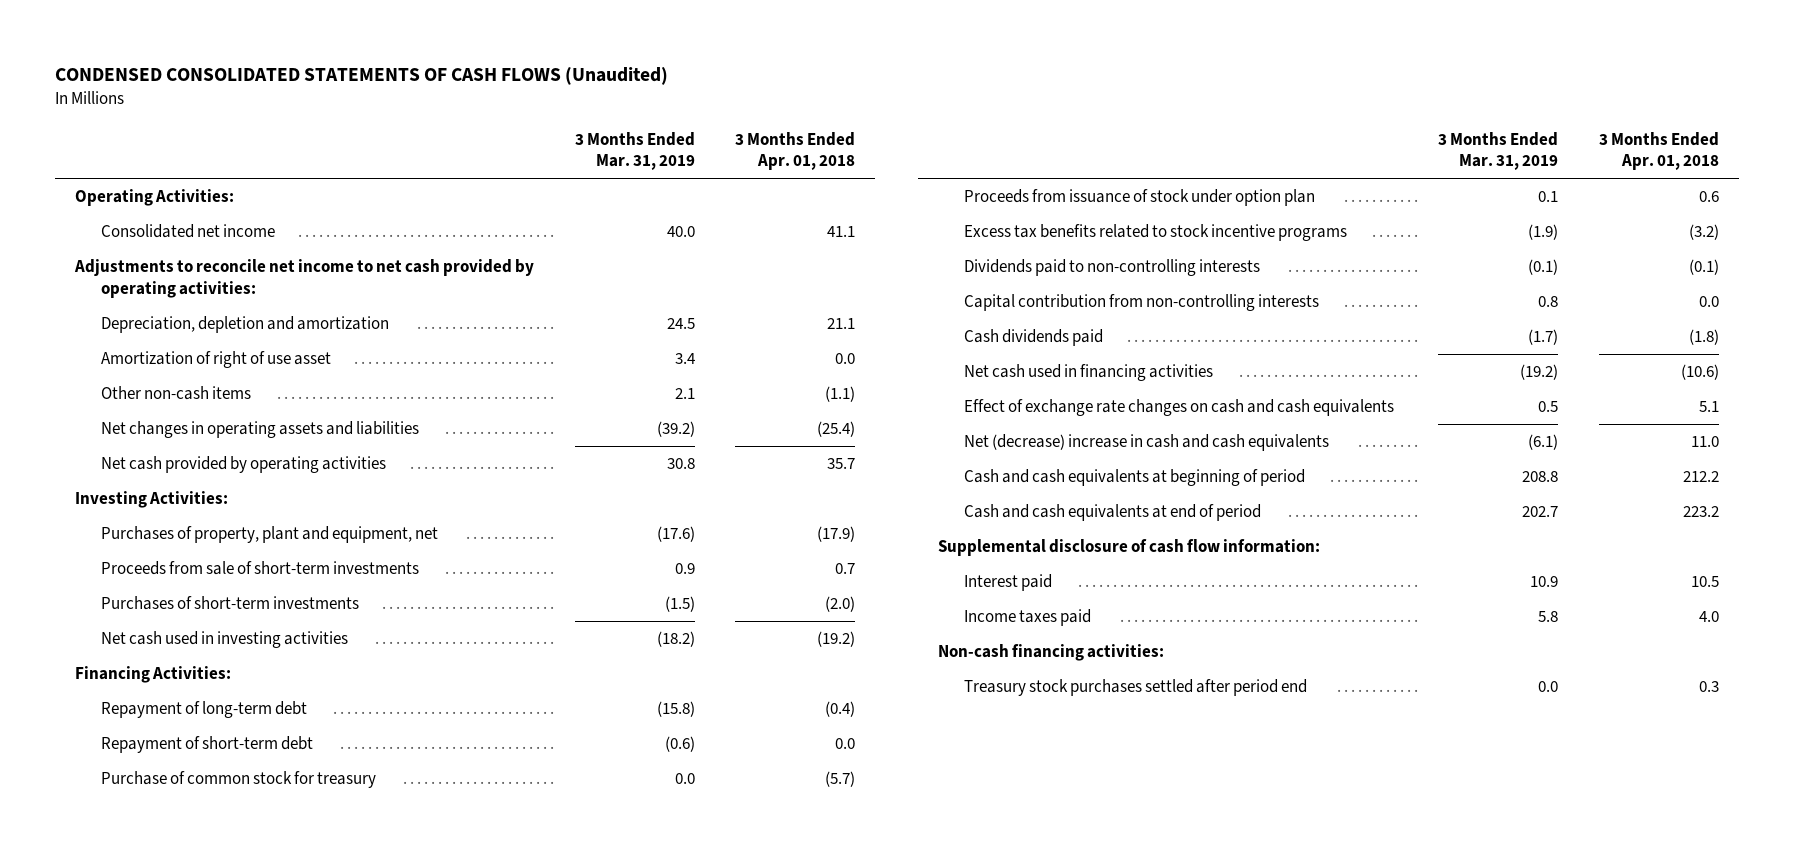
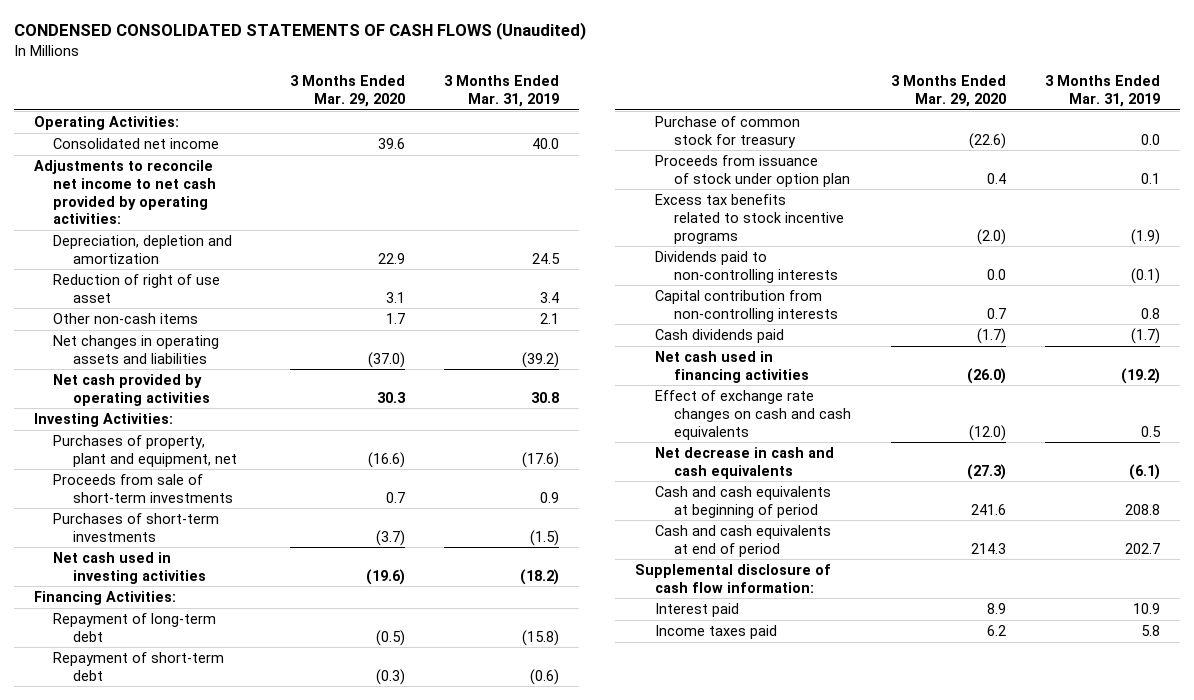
- | 3 Months Ended Mar. 31, 2019 | 3 Months Ended Apr. 01, 2018
+ | 3 Months Ended Mar. 29, 2020 | 3 Months Ended Mar. 31, 2019
- Amortization of right of use asset | 3.4 | 0.0
+ Reduction of right of use asset | 3.1 | 3.4
- Net (decrease) increase in cash and cash equivalents | (6.1) | 11.0
+ Net decrease in cash and cash equivalents | (27.3) | (6.1)
- Non-cash financing activities:
- Treasury stock purchases settled after period end | 0.0 | 0.3

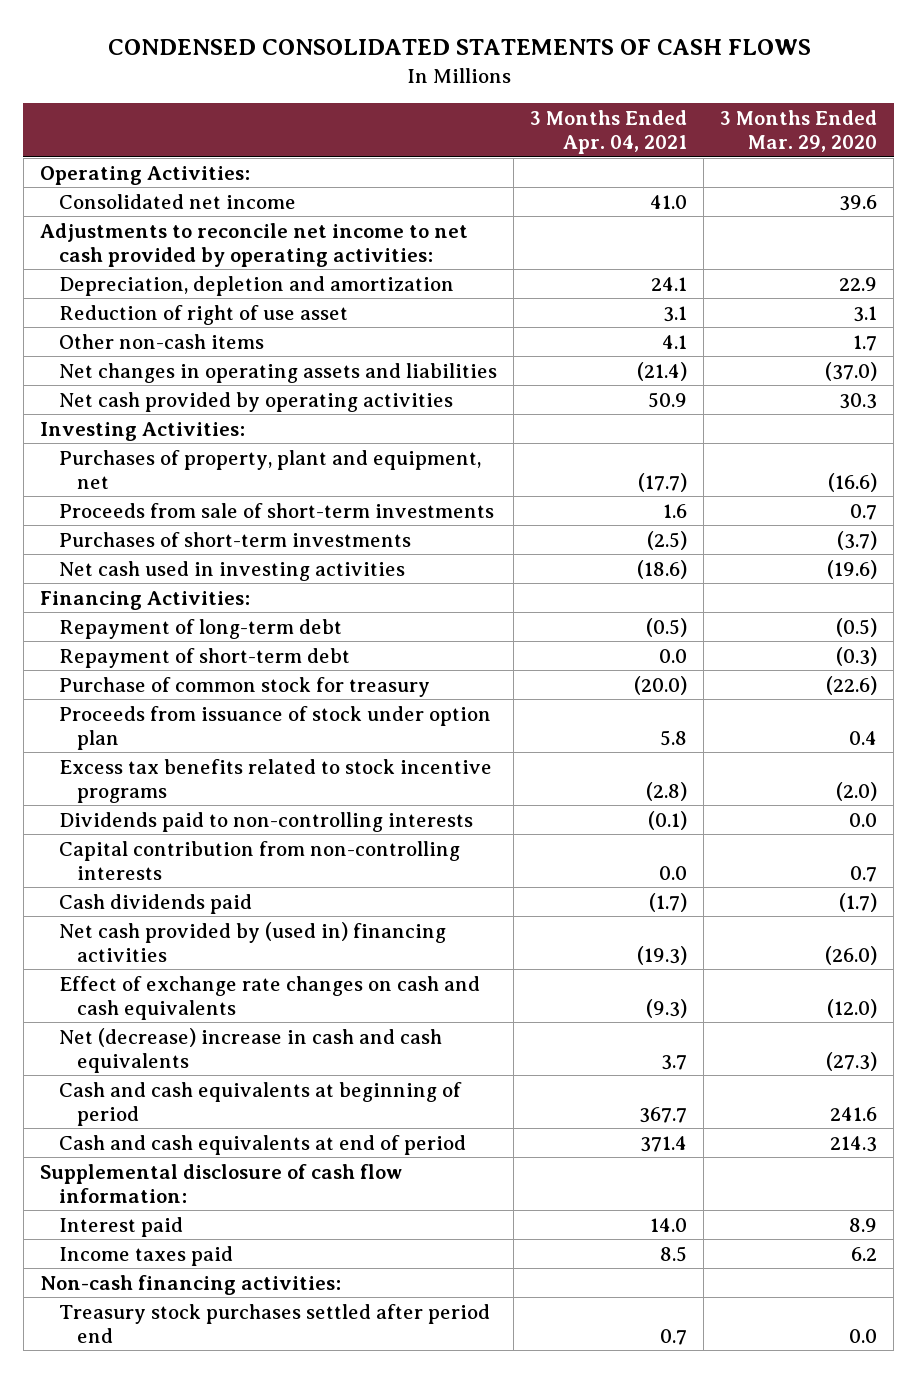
- CONDENSED CONSOLIDATED STATEMENTS OF CASH FLOWS (Unaudited)
+ CONDENSED CONSOLIDATED STATEMENTS OF CASH FLOWS
- | 3 Months Ended Mar. 29, 2020 | 3 Months Ended Mar. 31, 2019
+ | 3 Months Ended Apr. 04, 2021 | 3 Months Ended Mar. 29, 2020
- Net cash used in financing activities | (26.0) | (19.2)
+ Net cash provided by (used in) financing activities | (19.3) | (26.0)
- Net decrease in cash and cash equivalents | (27.3) | (6.1)
+ Net (decrease) increase in cash and cash equivalents | 3.7 | (27.3)
+ Non-cash financing activities:
+ Treasury stock purchases settled after period end | 0.7 | 0.0

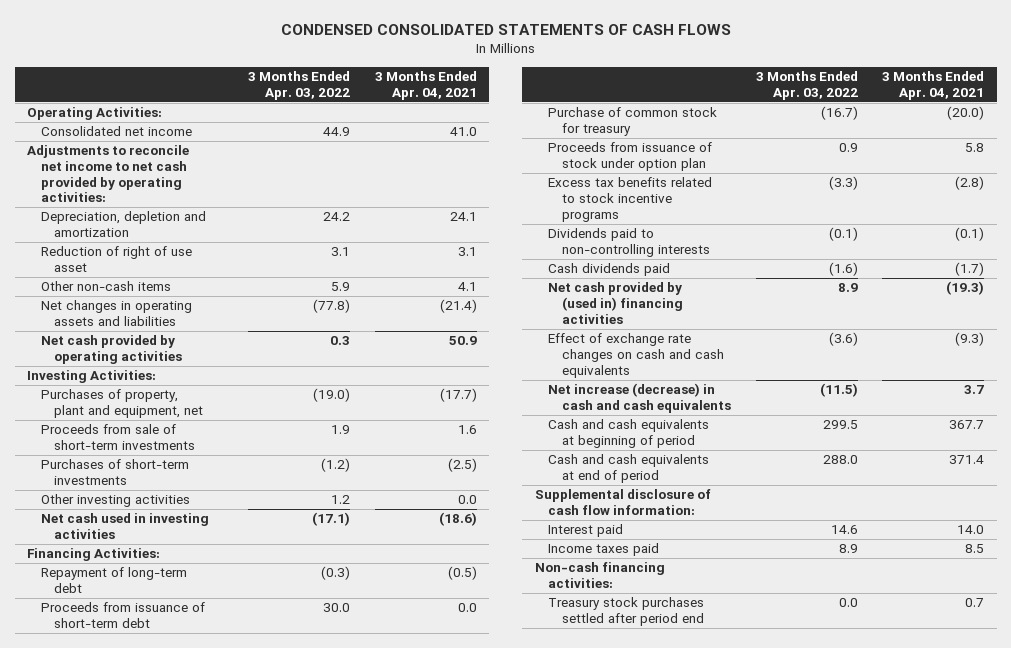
- | 3 Months Ended Apr. 04, 2021 | 3 Months Ended Mar. 29, 2020
+ | 3 Months Ended Apr. 03, 2022 | 3 Months Ended Apr. 04, 2021
+ Other investing activities | 1.2 | 0.0
- Repayment of short-term debt | 0.0 | (0.3)
+ Proceeds from issuance of short-term debt | 30.0 | 0.0
- Capital contribution from non-controlling interests | 0.0 | 0.7
- Net (decrease) increase in cash and cash equivalents | 3.7 | (27.3)
+ Net increase (decrease) in cash and cash equivalents | (11.5) | 3.7

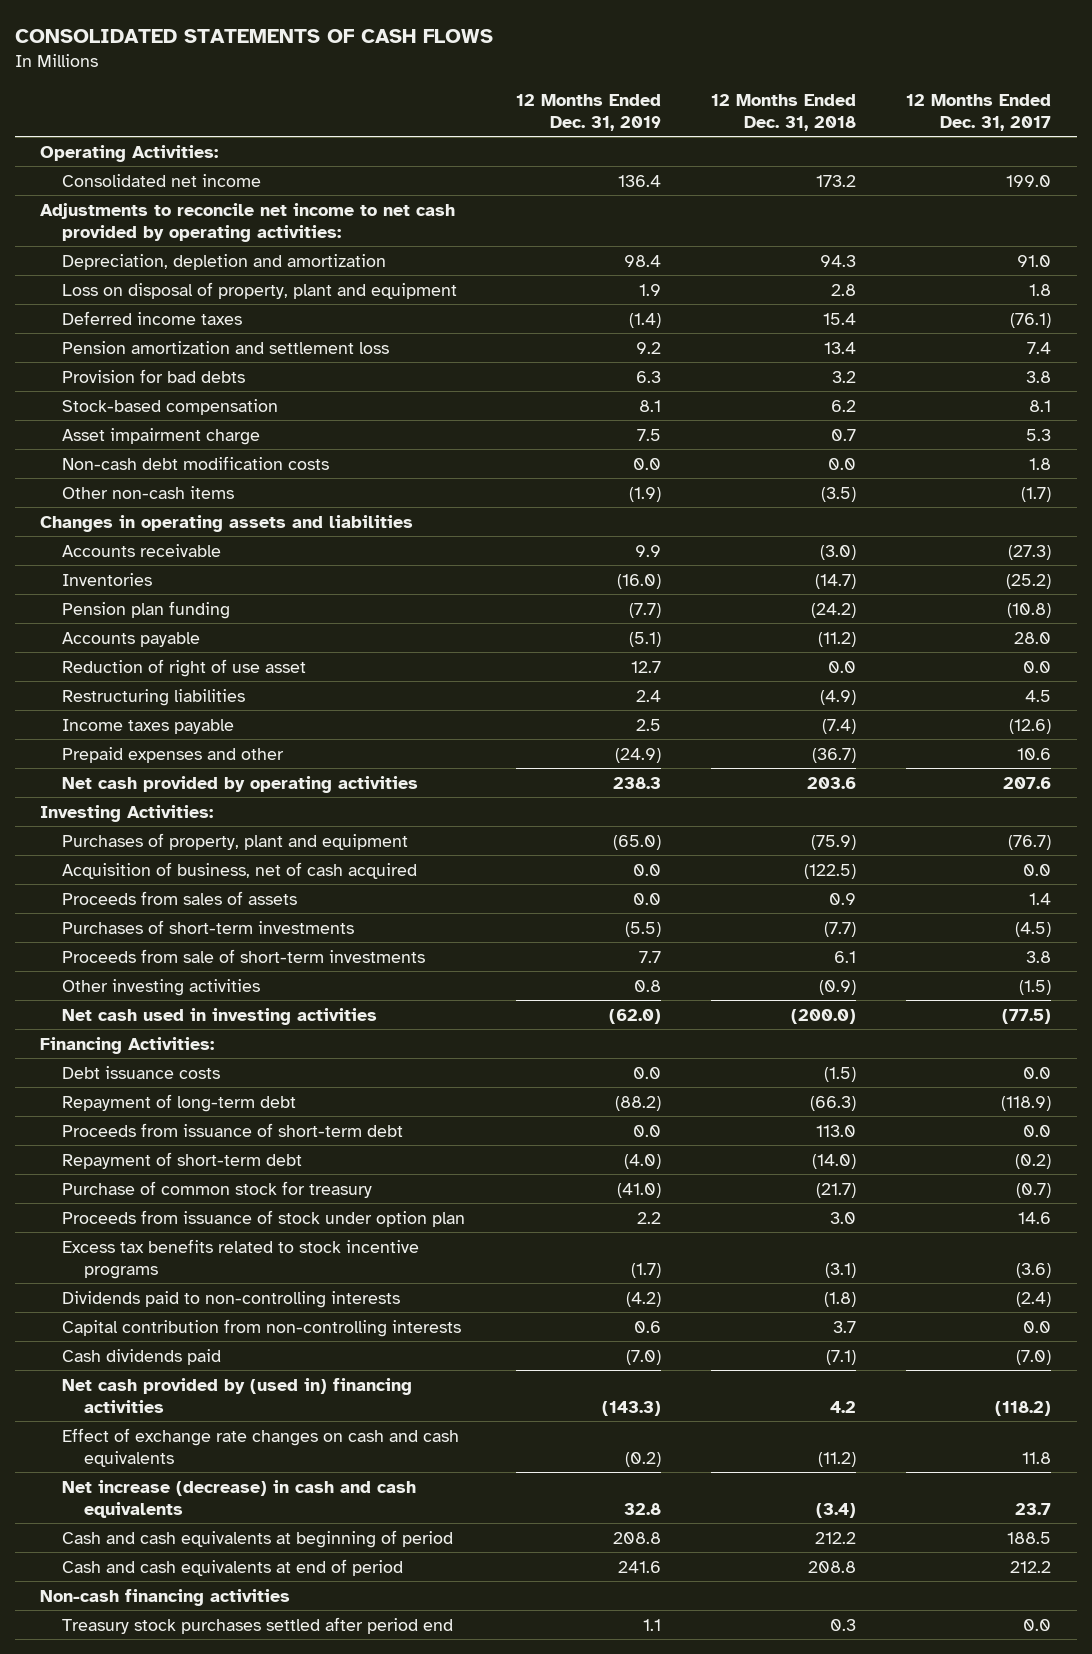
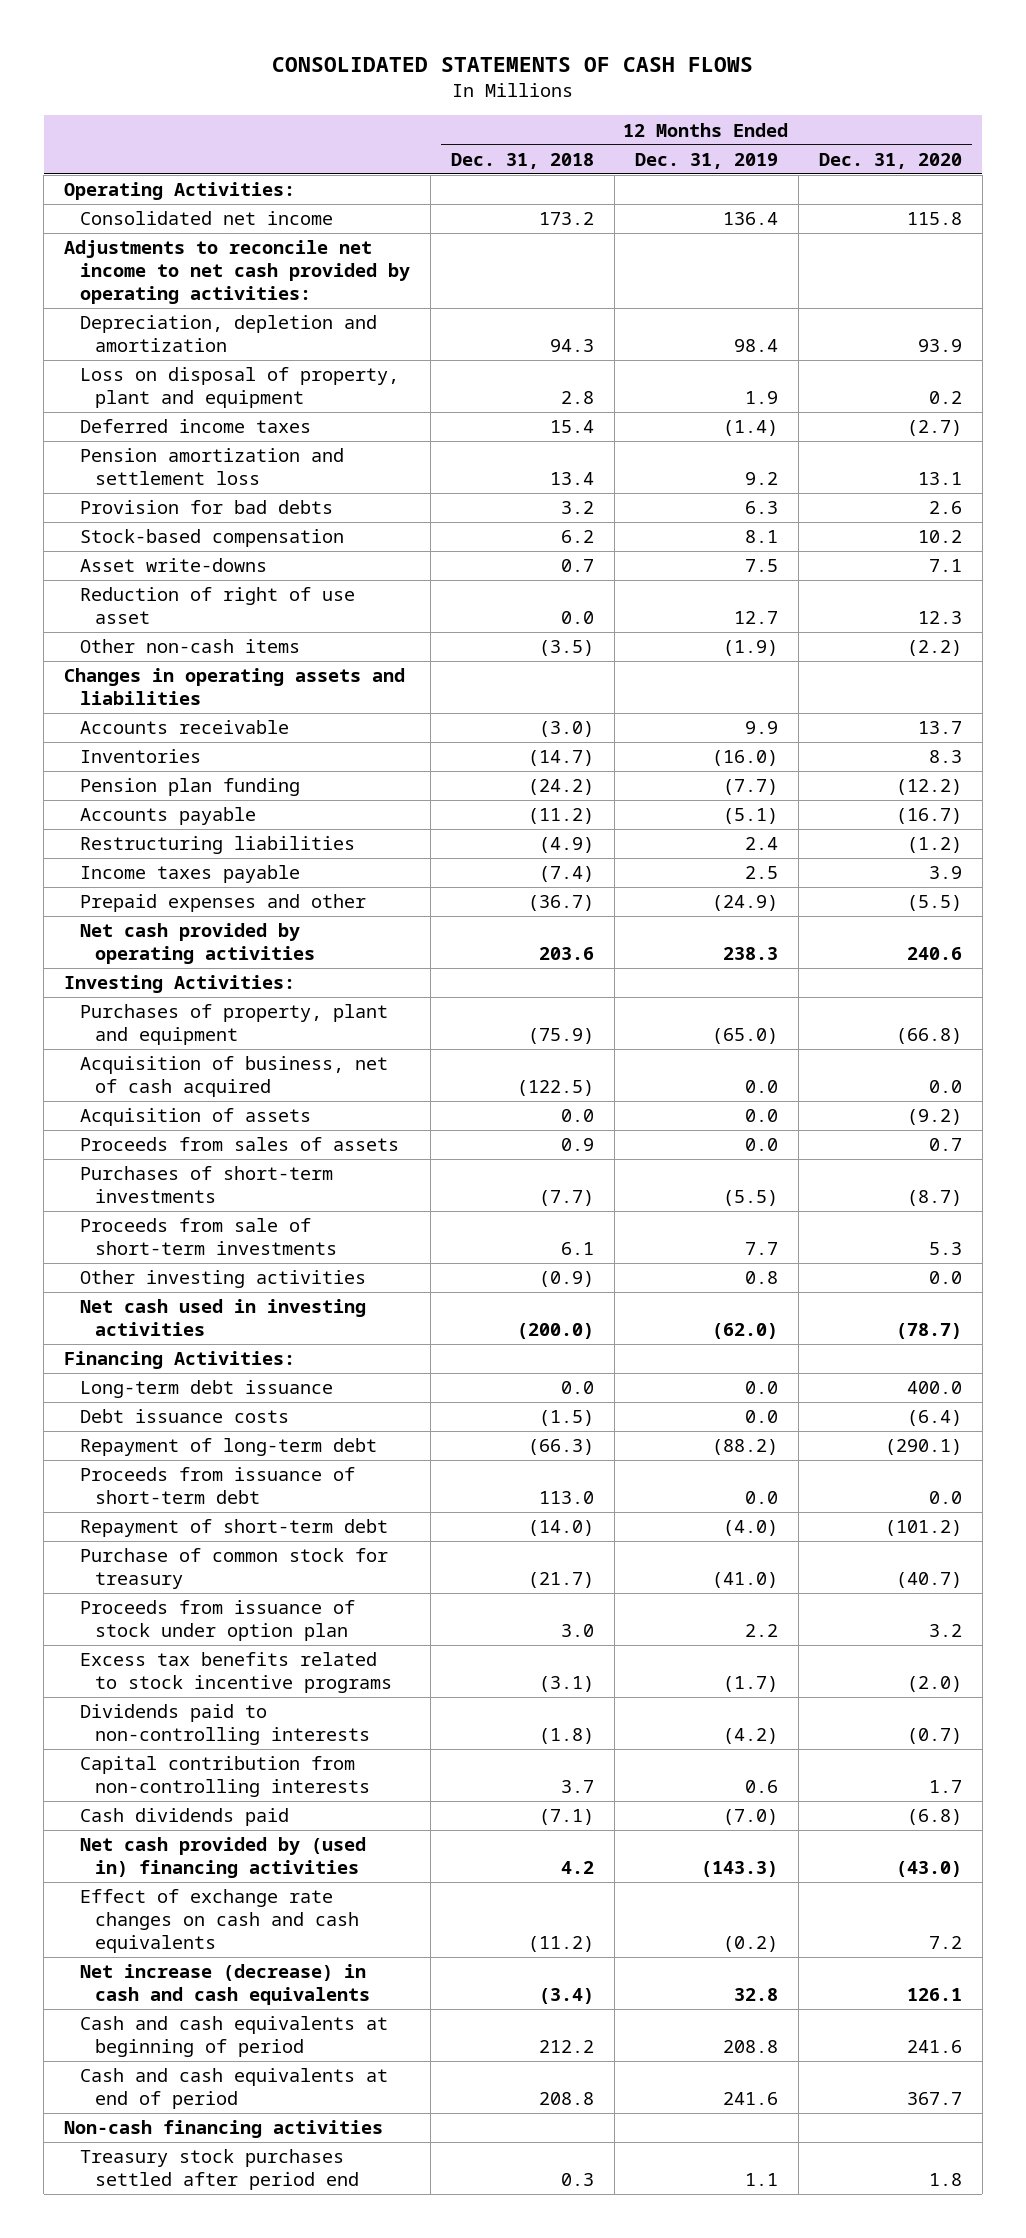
- | 12 Months Ended Dec. 31, 2019 | 12 Months Ended Dec. 31, 2018 | 12 Months Ended Dec. 31, 2017
+ | 12 Months Ended Dec. 31, 2018 | 12 Months Ended Dec. 31, 2019 | 12 Months Ended Dec. 31, 2020
- Asset impairment charge | 7.5 | 0.7 | 5.3
- Non-cash debt modification costs | 0.0 | 0.0 | 1.8
+ Asset write-downs | 0.7 | 7.5 | 7.1
moved up: Reduction of right of use asset | 0.0 | 12.7 | 12.3
+ Acquisition of assets | 0.0 | 0.0 | (9.2)
+ Long-term debt issuance | 0.0 | 0.0 | 400.0

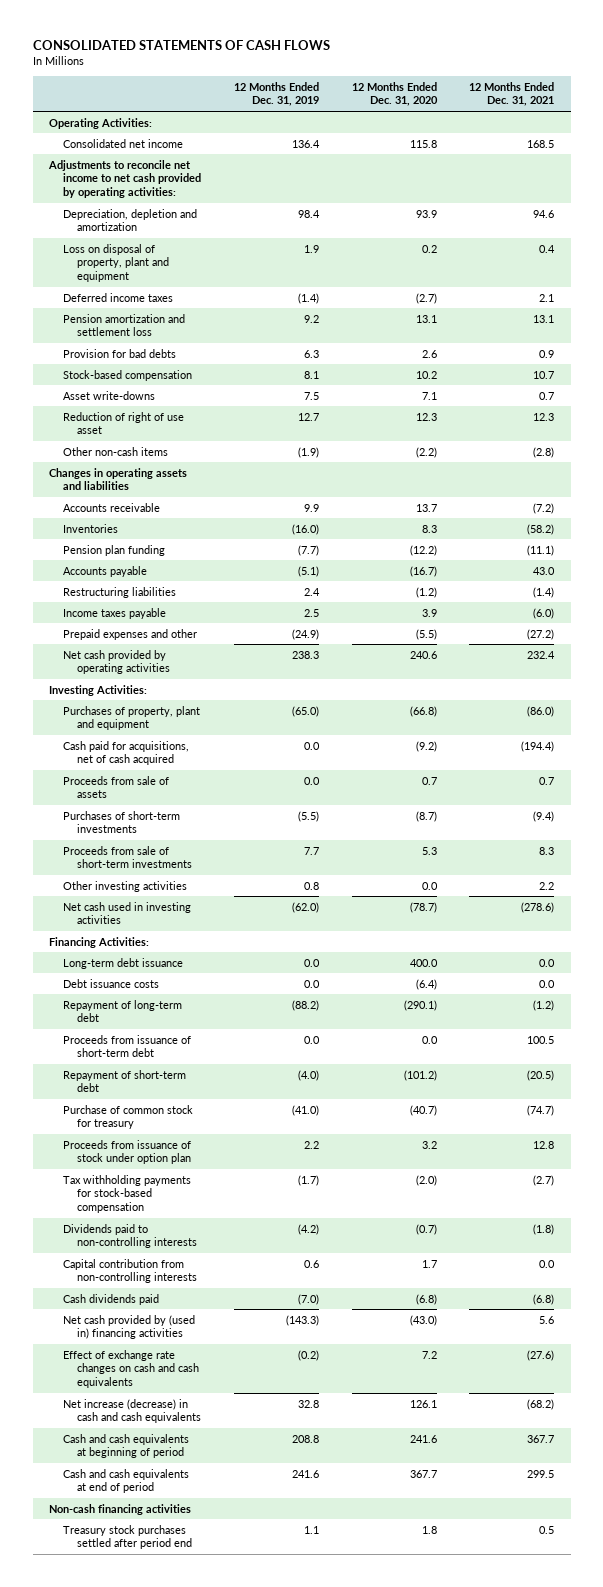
- | 12 Months Ended Dec. 31, 2018 | 12 Months Ended Dec. 31, 2019 | 12 Months Ended Dec. 31, 2020
+ | 12 Months Ended Dec. 31, 2019 | 12 Months Ended Dec. 31, 2020 | 12 Months Ended Dec. 31, 2021
- Acquisition of business, net of cash acquired | (122.5) | 0.0 | 0.0
- Acquisition of assets | 0.0 | 0.0 | (9.2)
- Proceeds from sales of assets | 0.9 | 0.0 | 0.7
+ Cash paid for acquisitions, net of cash acquired | 0.0 | (9.2) | (194.4)
+ Proceeds from sale of assets | 0.0 | 0.7 | 0.7
- Excess tax benefits related to stock incentive programs | (3.1) | (1.7) | (2.0)
+ Tax withholding payments for stock-based compensation | (1.7) | (2.0) | (2.7)

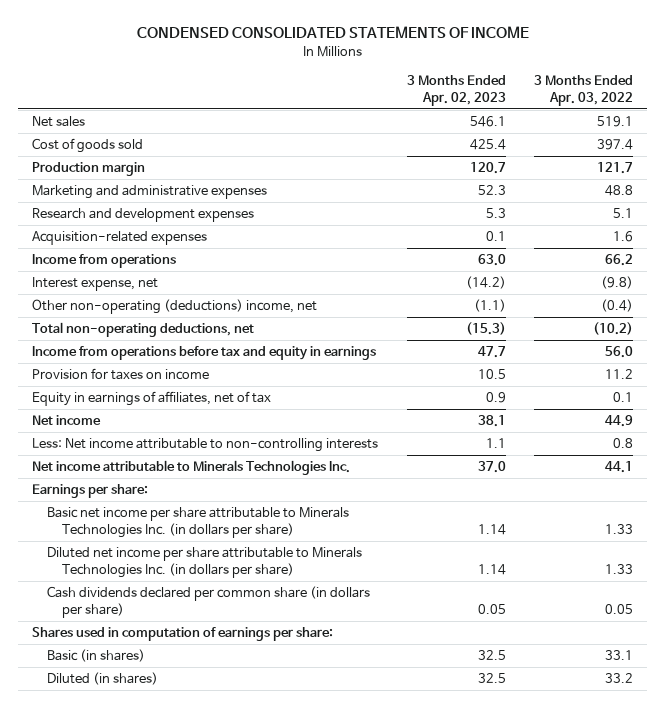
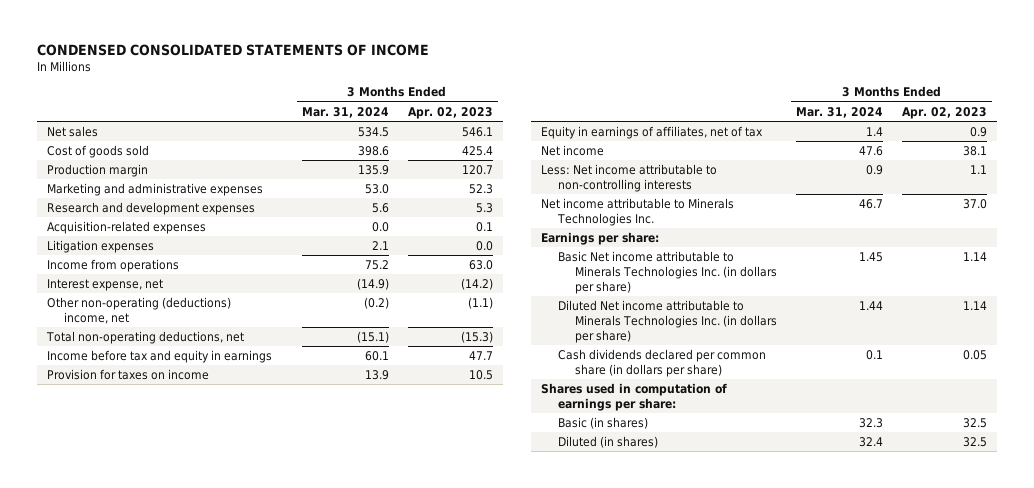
- | 3 Months Ended Apr. 02, 2023 | 3 Months Ended Apr. 03, 2022
+ | 3 Months Ended Mar. 31, 2024 | 3 Months Ended Apr. 02, 2023
+ Litigation expenses | 2.1 | 0.0
- Income from operations before tax and equity in earnings | 47.7 | 56.0
+ Income before tax and equity in earnings | 60.1 | 47.7
- Basic net income per share attributable to Minerals Technologies Inc. (in dollars per share) | 1.14 | 1.33
- Diluted net income per share attributable to Minerals Technologies Inc. (in dollars per share) | 1.14 | 1.33
+ Basic Net income attributable to Minerals Technologies Inc. (in dollars per share) | 1.45 | 1.14
+ Diluted Net income attributable to Minerals Technologies Inc. (in dollars per share) | 1.44 | 1.14

